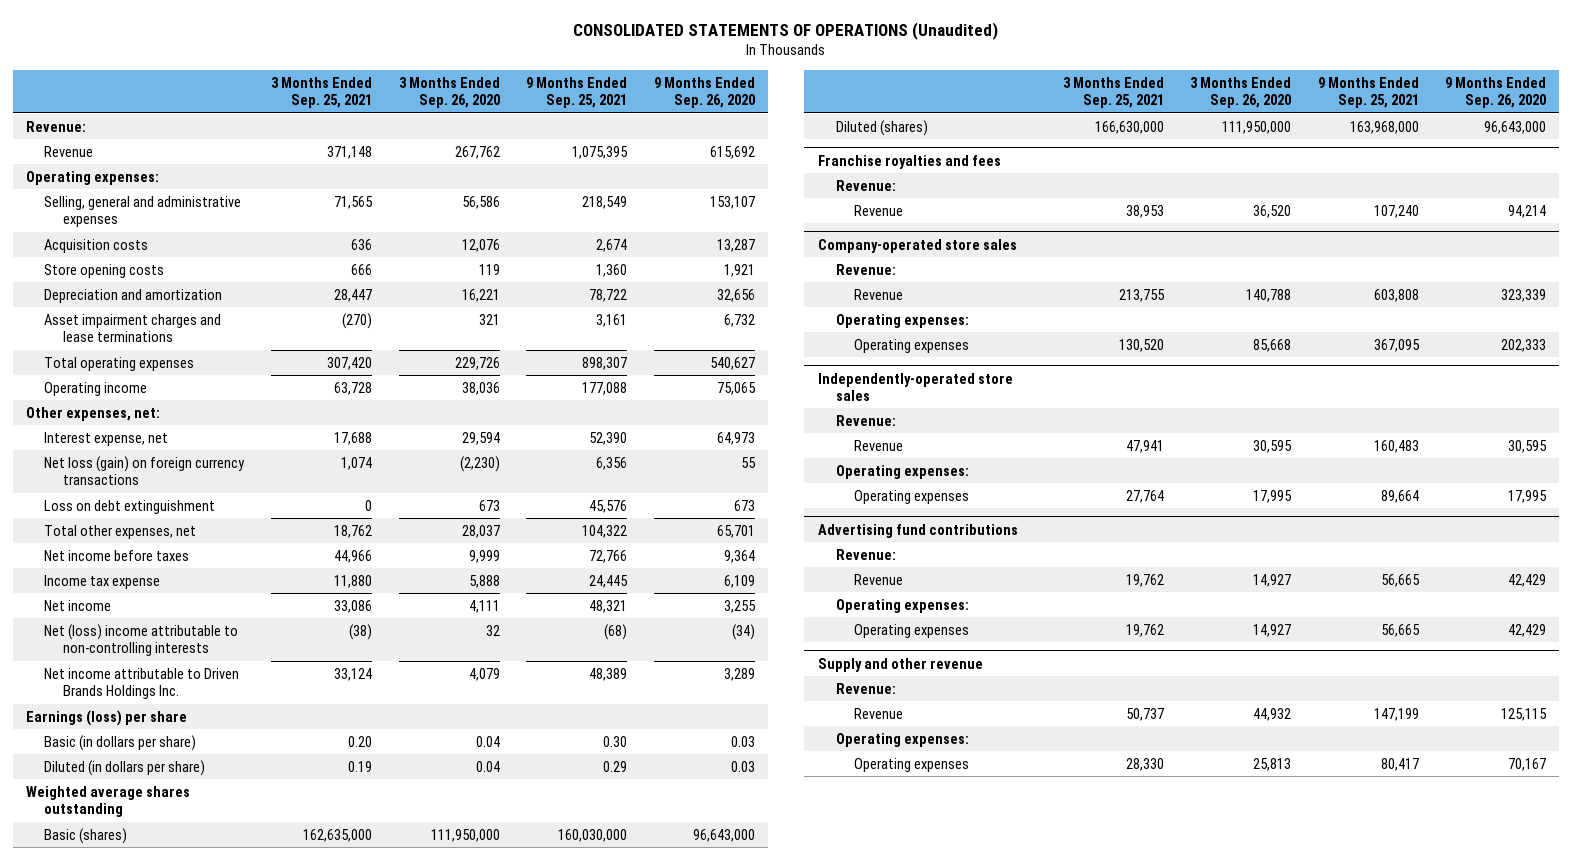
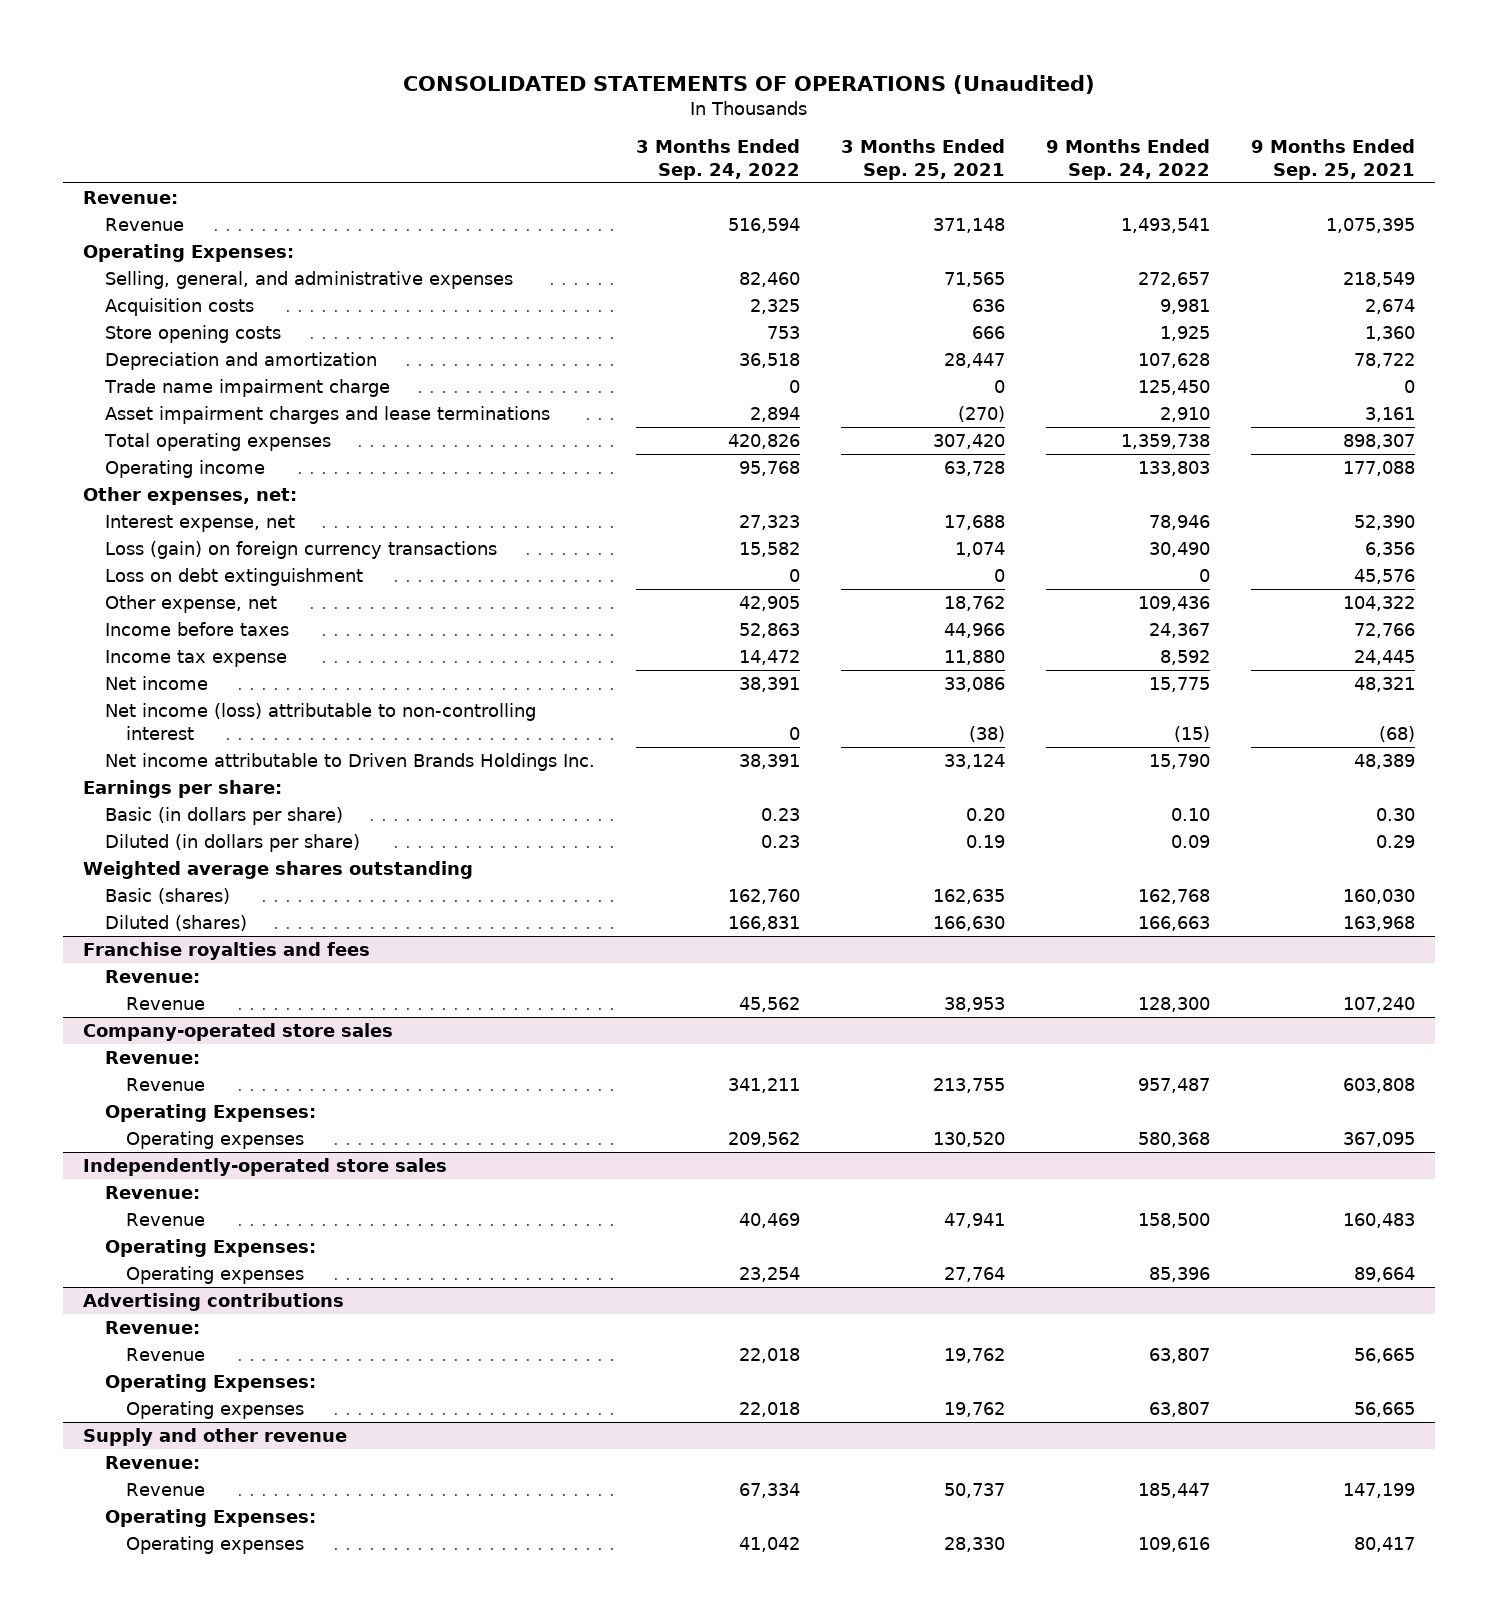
- | 3 Months Ended Sep. 25, 2021 | 3 Months Ended Sep. 26, 2020 | 9 Months Ended Sep. 25, 2021 | 9 Months Ended Sep. 26, 2020
+ | 3 Months Ended Sep. 24, 2022 | 3 Months Ended Sep. 25, 2021 | 9 Months Ended Sep. 24, 2022 | 9 Months Ended Sep. 25, 2021
- Operating expenses:
- Selling, general and administrative expenses | 71,565 | 56,586 | 218,549 | 153,107
+ Operating Expenses:
+ Selling, general, and administrative expenses | 82,460 | 71,565 | 272,657 | 218,549
+ Trade name impairment charge | 0 | 0 | 125,450 | 0
- Net loss (gain) on foreign currency transactions | 1,074 | (2,230) | 6,356 | 55
+ Loss (gain) on foreign currency transactions | 15,582 | 1,074 | 30,490 | 6,356
- Total other expenses, net | 18,762 | 28,037 | 104,322 | 65,701
- Net income before taxes | 44,966 | 9,999 | 72,766 | 9,364
+ Other expense, net | 42,905 | 18,762 | 109,436 | 104,322
+ Income before taxes | 52,863 | 44,966 | 24,367 | 72,766
- Net (loss) income attributable to non-controlling interests | (38) | 32 | (68) | (34)
+ Net income (loss) attributable to non-controlling interest | 0 | (38) | (15) | (68)
- Earnings (loss) per share
+ Earnings per share:
- Basic (shares) | 162,635,000 | 111,950,000 | 160,030,000 | 96,643,000
- Diluted (shares) | 166,630,000 | 111,950,000 | 163,968,000 | 96,643,000
+ Basic (shares) | 162,760 | 162,635 | 162,768 | 160,030
+ Diluted (shares) | 166,831 | 166,630 | 166,663 | 163,968
@ Company-operated store sales
- Operating expenses:
+ Operating Expenses:
@ Independently-operated store sales
- Operating expenses:
+ Operating Expenses:
- Advertising fund contributions
+ Advertising contributions
- Operating expenses:
+ Operating Expenses:
@ Supply and other revenue
- Operating expenses:
+ Operating Expenses:

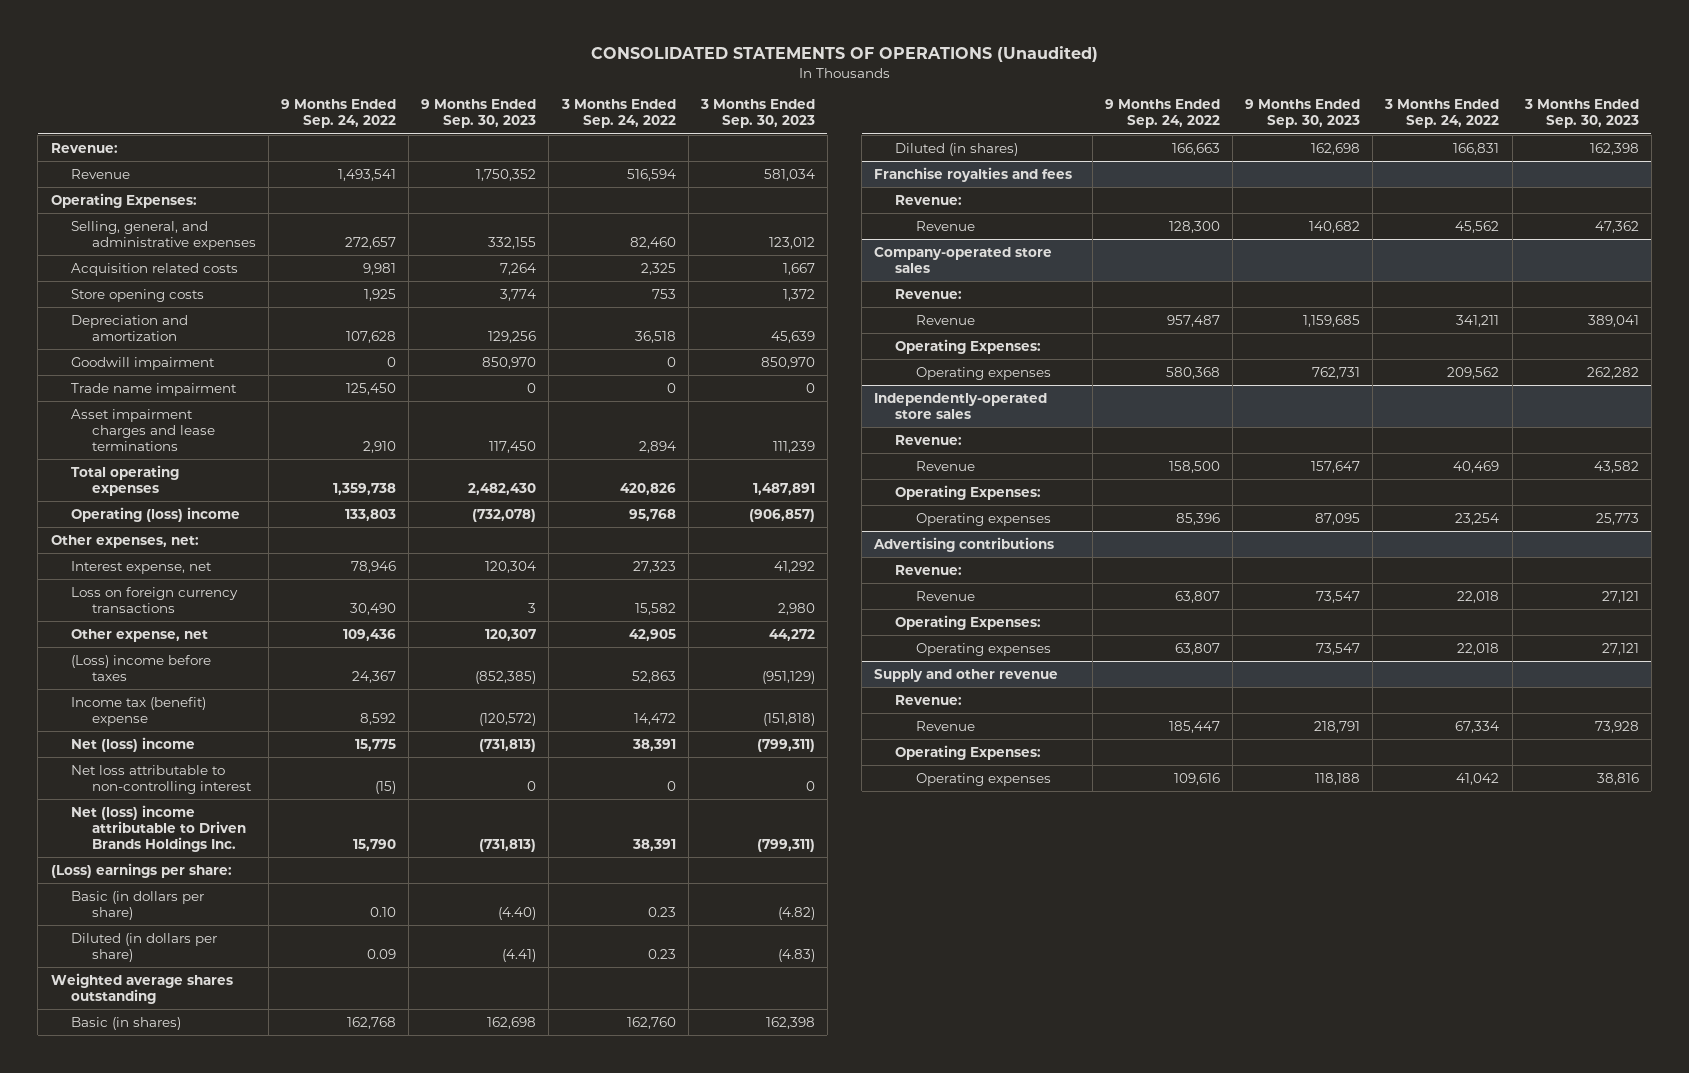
- | 3 Months Ended Sep. 24, 2022 | 3 Months Ended Sep. 25, 2021 | 9 Months Ended Sep. 24, 2022 | 9 Months Ended Sep. 25, 2021
+ | 9 Months Ended Sep. 24, 2022 | 9 Months Ended Sep. 30, 2023 | 3 Months Ended Sep. 24, 2022 | 3 Months Ended Sep. 30, 2023
- Acquisition costs | 2,325 | 636 | 9,981 | 2,674
+ Acquisition related costs | 9,981 | 7,264 | 2,325 | 1,667
- Trade name impairment charge | 0 | 0 | 125,450 | 0
+ Goodwill impairment | 0 | 850,970 | 0 | 850,970
+ Trade name impairment | 125,450 | 0 | 0 | 0
- Operating income | 95,768 | 63,728 | 133,803 | 177,088
+ Operating (loss) income | 133,803 | (732,078) | 95,768 | (906,857)
- Loss (gain) on foreign currency transactions | 15,582 | 1,074 | 30,490 | 6,356
- Loss on debt extinguishment | 0 | 0 | 0 | 45,576
+ Loss on foreign currency transactions | 30,490 | 3 | 15,582 | 2,980
- Income before taxes | 52,863 | 44,966 | 24,367 | 72,766
- Income tax expense | 14,472 | 11,880 | 8,592 | 24,445
- Net income | 38,391 | 33,086 | 15,775 | 48,321
- Net income (loss) attributable to non-controlling interest | 0 | (38) | (15) | (68)
- Net income attributable to Driven Brands Holdings Inc. | 38,391 | 33,124 | 15,790 | 48,389
- Earnings per share:
+ (Loss) income before taxes | 24,367 | (852,385) | 52,863 | (951,129)
+ Income tax (benefit) expense | 8,592 | (120,572) | 14,472 | (151,818)
+ Net (loss) income | 15,775 | (731,813) | 38,391 | (799,311)
+ Net loss attributable to non-controlling interest | (15) | 0 | 0 | 0
+ Net (loss) income attributable to Driven Brands Holdings Inc. | 15,790 | (731,813) | 38,391 | (799,311)
+ (Loss) earnings per share:
- Basic (shares) | 162,760 | 162,635 | 162,768 | 160,030
- Diluted (shares) | 166,831 | 166,630 | 166,663 | 163,968
+ Basic (in shares) | 162,768 | 162,698 | 162,760 | 162,398
+ Diluted (in shares) | 166,663 | 162,698 | 166,831 | 162,398

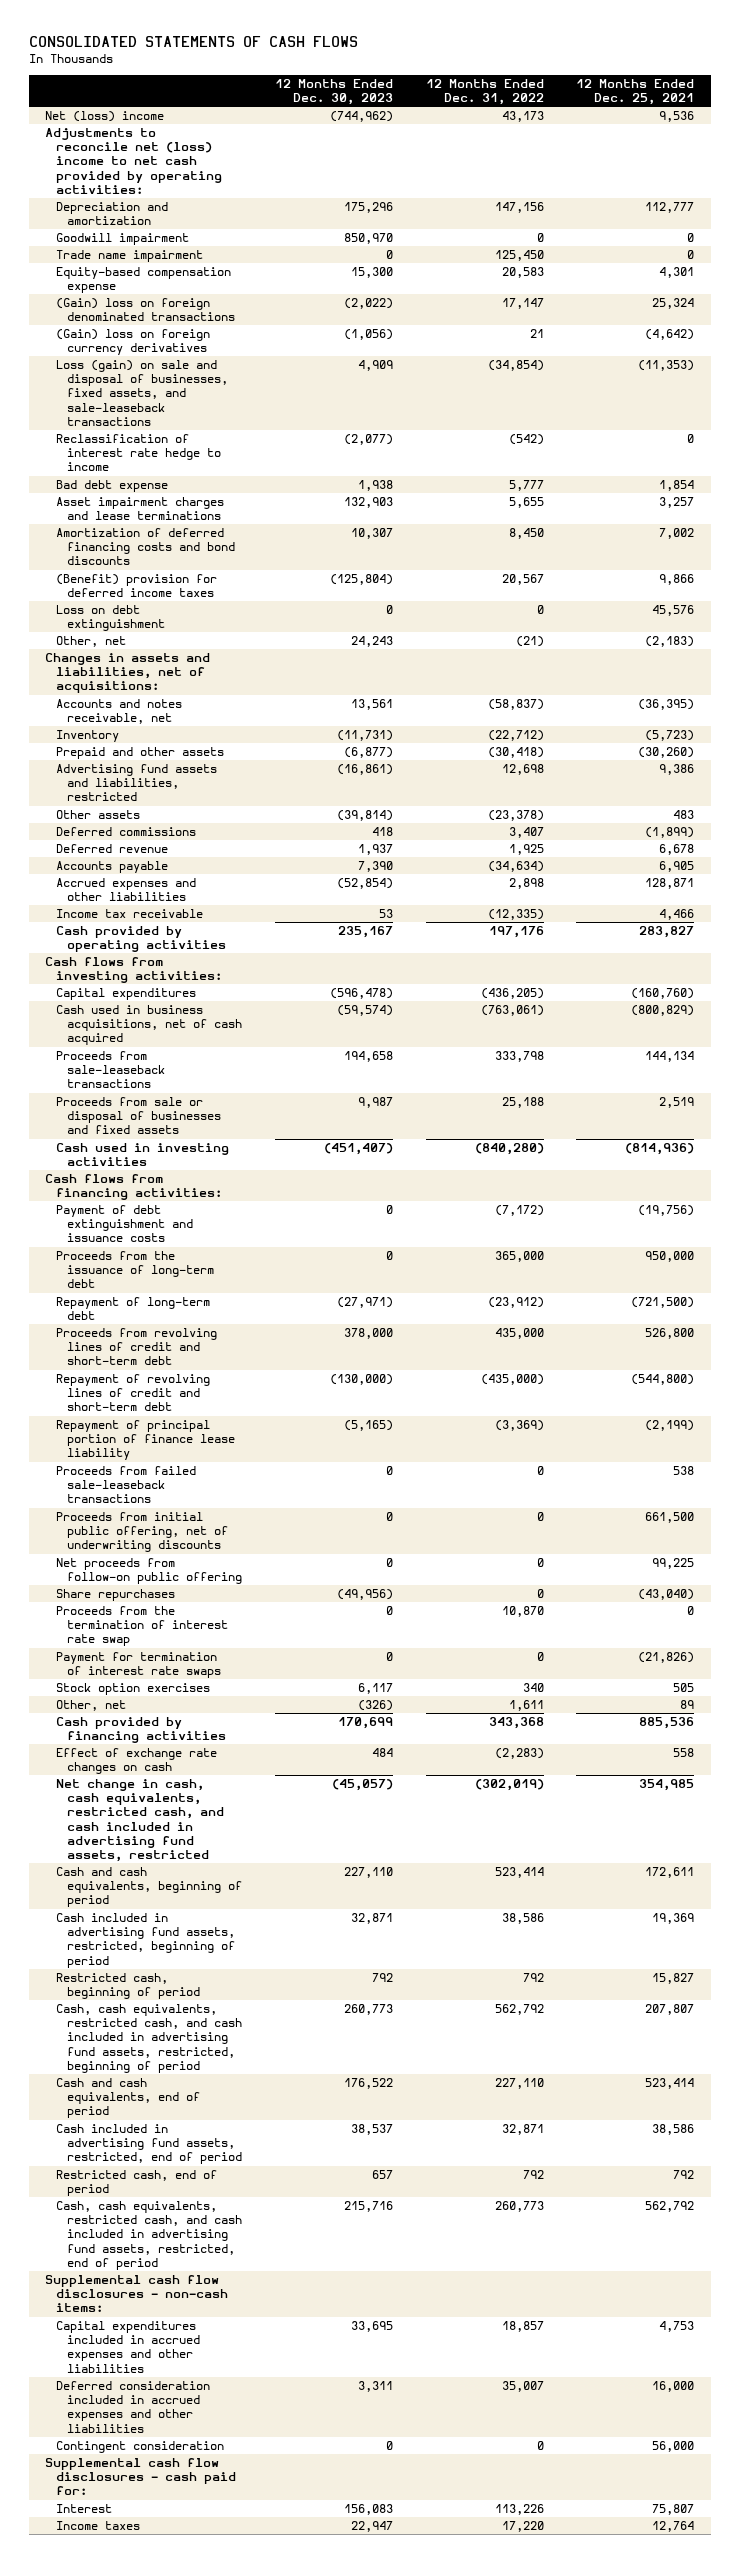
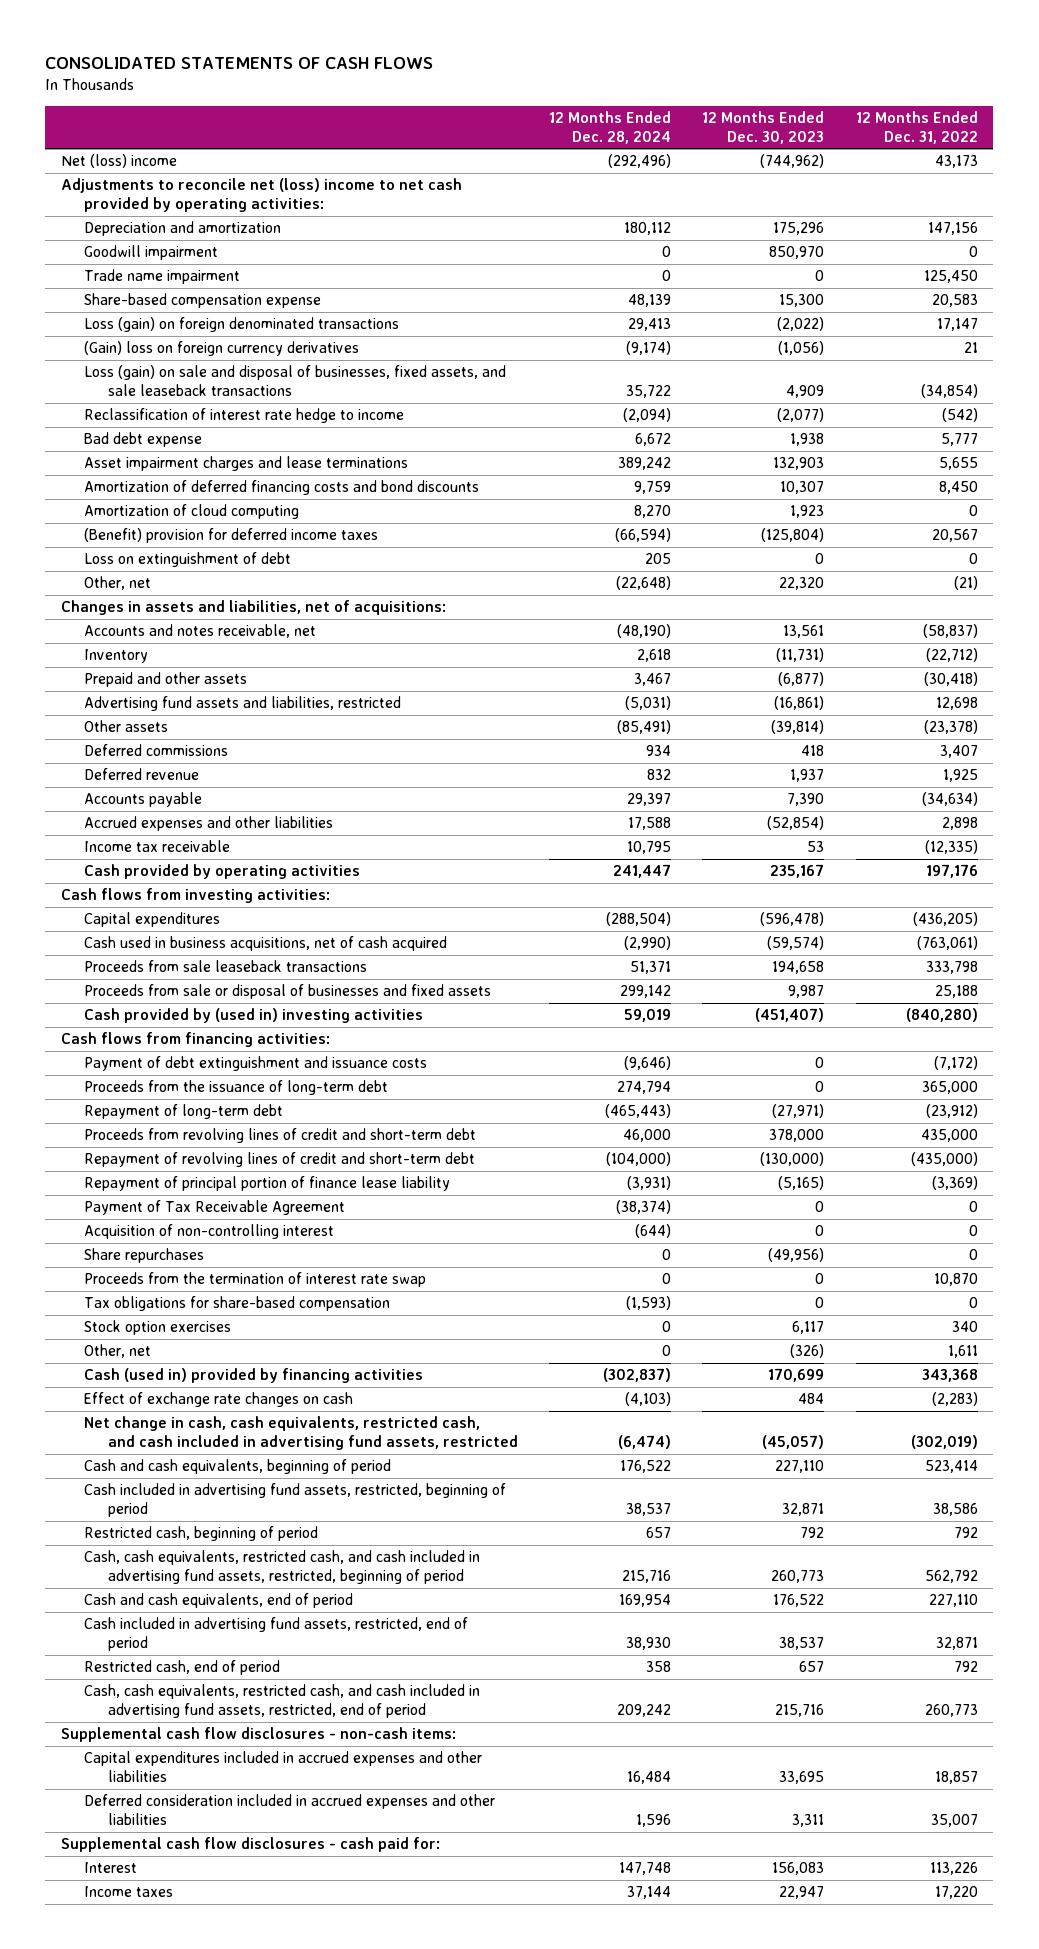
- | 12 Months Ended Dec. 30, 2023 | 12 Months Ended Dec. 31, 2022 | 12 Months Ended Dec. 25, 2021
+ | 12 Months Ended Dec. 28, 2024 | 12 Months Ended Dec. 30, 2023 | 12 Months Ended Dec. 31, 2022
- Equity-based compensation expense | 15,300 | 20,583 | 4,301
- (Gain) loss on foreign denominated transactions | (2,022) | 17,147 | 25,324
+ Share-based compensation expense | 48,139 | 15,300 | 20,583
+ Loss (gain) on foreign denominated transactions | 29,413 | (2,022) | 17,147
- Loss (gain) on sale and disposal of businesses, fixed assets, and sale-leaseback transactions | 4,909 | (34,854) | (11,353)
+ Loss (gain) on sale and disposal of businesses, fixed assets, and sale leaseback transactions | 35,722 | 4,909 | (34,854)
+ Amortization of cloud computing | 8,270 | 1,923 | 0
- Loss on debt extinguishment | 0 | 0 | 45,576
- Other, net | 24,243 | (21) | (2,183)
+ Loss on extinguishment of debt | 205 | 0 | 0
+ Other, net | (22,648) | 22,320 | (21)
- Proceeds from sale-leaseback transactions | 194,658 | 333,798 | 144,134
+ Proceeds from sale leaseback transactions | 51,371 | 194,658 | 333,798
- Cash used in investing activities | (451,407) | (840,280) | (814,936)
+ Cash provided by (used in) investing activities | 59,019 | (451,407) | (840,280)
- Proceeds from failed sale-leaseback transactions | 0 | 0 | 538
- Proceeds from initial public offering, net of underwriting discounts | 0 | 0 | 661,500
- Net proceeds from follow-on public offering | 0 | 0 | 99,225
+ Payment of Tax Receivable Agreement | (38,374) | 0 | 0
+ Acquisition of non-controlling interest | (644) | 0 | 0
- Payment for termination of interest rate swaps | 0 | 0 | (21,826)
+ Tax obligations for share-based compensation | (1,593) | 0 | 0
- Cash provided by financing activities | 170,699 | 343,368 | 885,536
+ Cash (used in) provided by financing activities | (302,837) | 170,699 | 343,368
- Contingent consideration | 0 | 0 | 56,000

